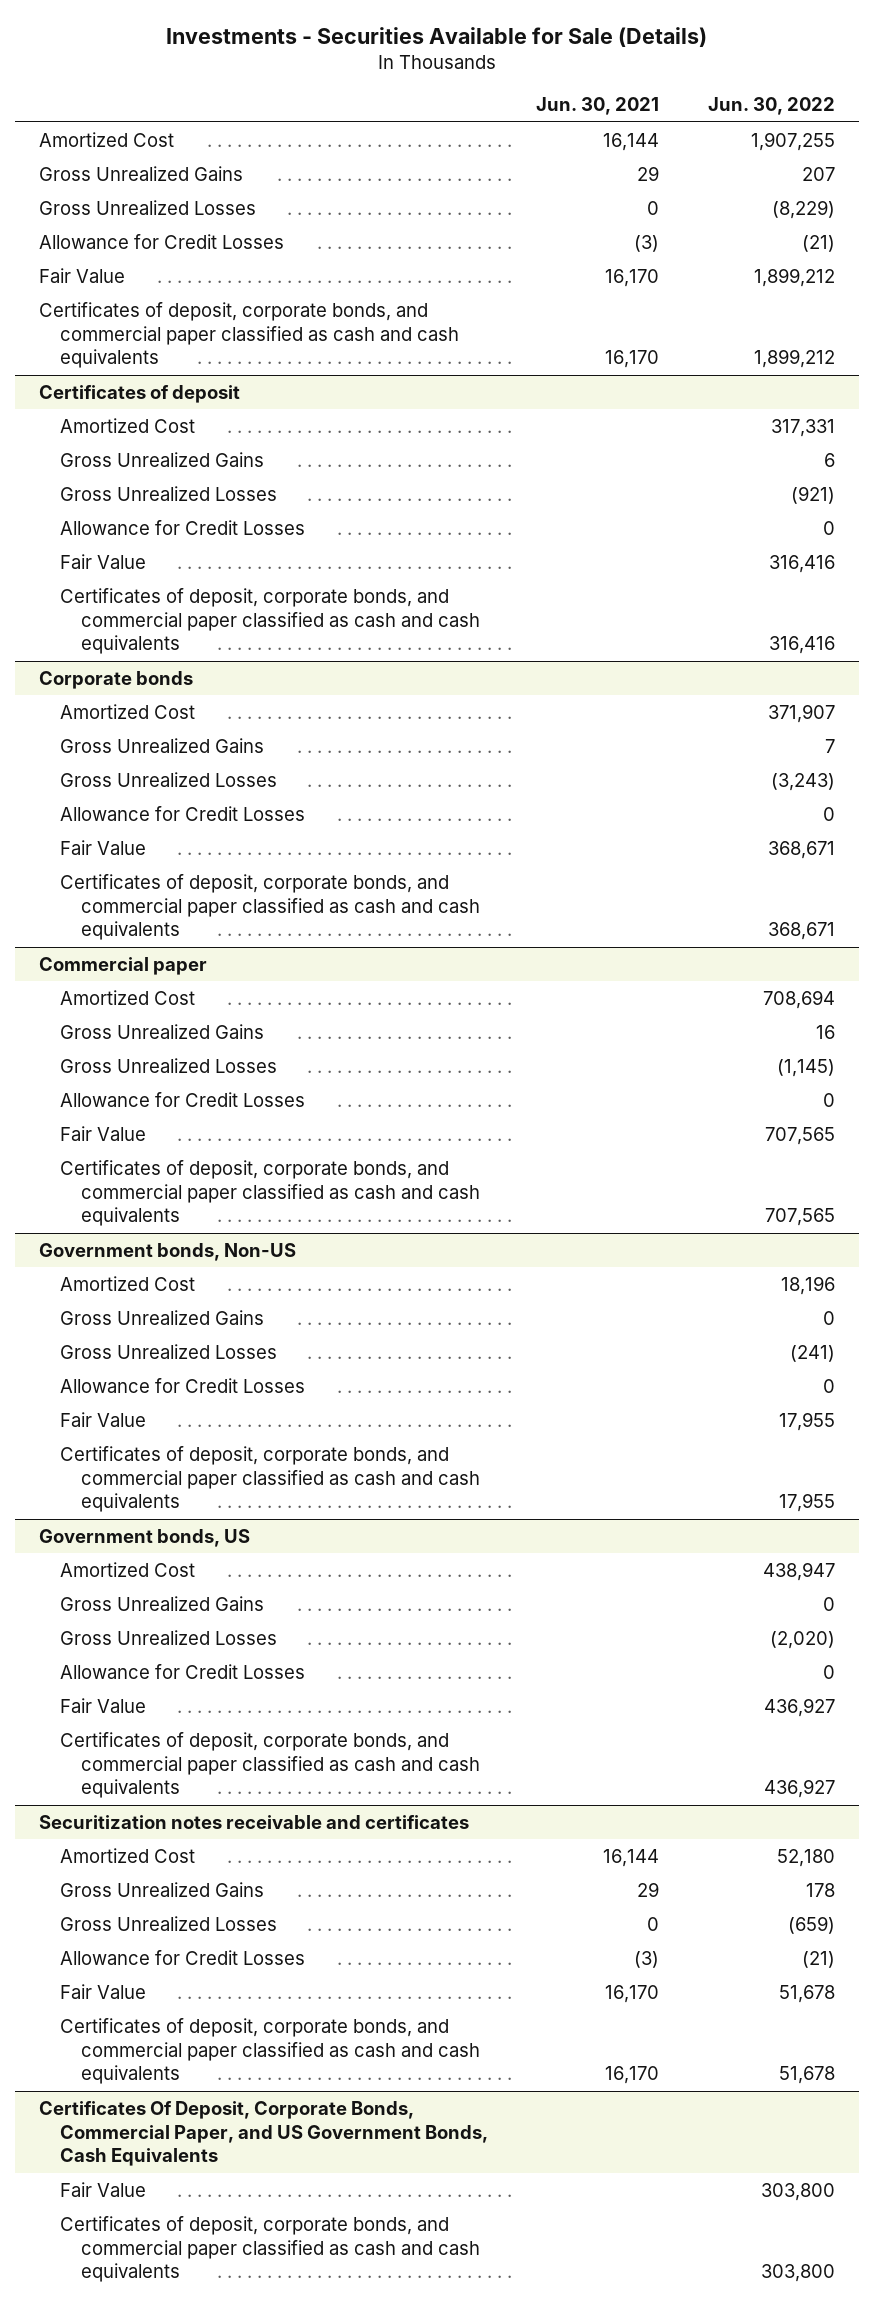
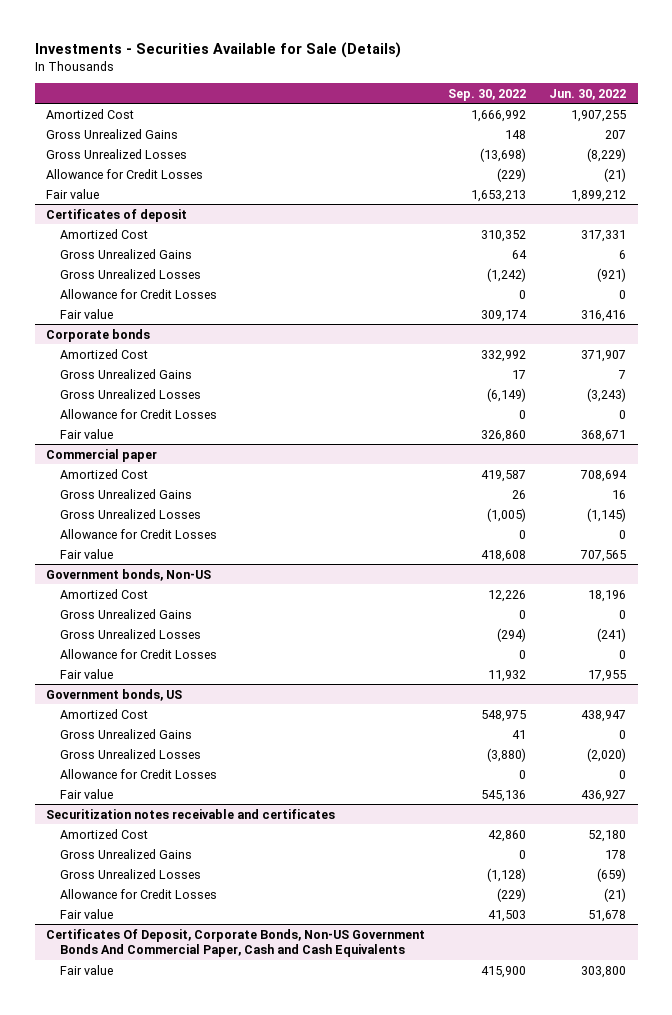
- | Jun. 30, 2021 | Jun. 30, 2022
+ | Sep. 30, 2022 | Jun. 30, 2022
- Fair Value | 16,170 | 1,899,212
- Certificates of deposit, corporate bonds, and commercial paper classified as cash and cash equivalents | 16,170 | 1,899,212
+ Fair value | 1,653,213 | 1,899,212
@ Certificates of deposit
- Fair Value | | 316,416
- Certificates of deposit, corporate bonds, and commercial paper classified as cash and cash equivalents | | 316,416
+ Fair value | 309,174 | 316,416
@ Corporate bonds
- Fair Value | | 368,671
- Certificates of deposit, corporate bonds, and commercial paper classified as cash and cash equivalents | | 368,671
+ Fair value | 326,860 | 368,671
@ Commercial paper
- Fair Value | | 707,565
- Certificates of deposit, corporate bonds, and commercial paper classified as cash and cash equivalents | | 707,565
+ Fair value | 418,608 | 707,565
@ Government bonds, Non-US
- Fair Value | | 17,955
- Certificates of deposit, corporate bonds, and commercial paper classified as cash and cash equivalents | | 17,955
+ Fair value | 11,932 | 17,955
@ Government bonds, US
- Fair Value | | 436,927
- Certificates of deposit, corporate bonds, and commercial paper classified as cash and cash equivalents | | 436,927
+ Fair value | 545,136 | 436,927
@ Securitization notes receivable and certificates
- Fair Value | 16,170 | 51,678
- Certificates of deposit, corporate bonds, and commercial paper classified as cash and cash equivalents | 16,170 | 51,678
- Certificates Of Deposit, Corporate Bonds, Commercial Paper, and US Government Bonds, Cash Equivalents
- Fair Value | | 303,800
- Certificates of deposit, corporate bonds, and commercial paper classified as cash and cash equivalents | | 303,800
@ Securitization notes receivable and certificates
+ Fair value | 41,503 | 51,678
+ Certificates Of Deposit, Corporate Bonds, Non-US Government Bonds And Commercial Paper, Cash and Cash Equivalents
+ Fair value | 415,900 | 303,800

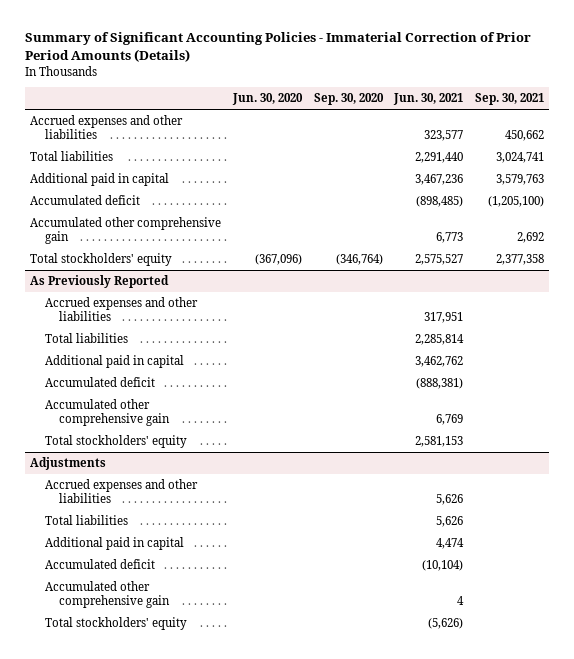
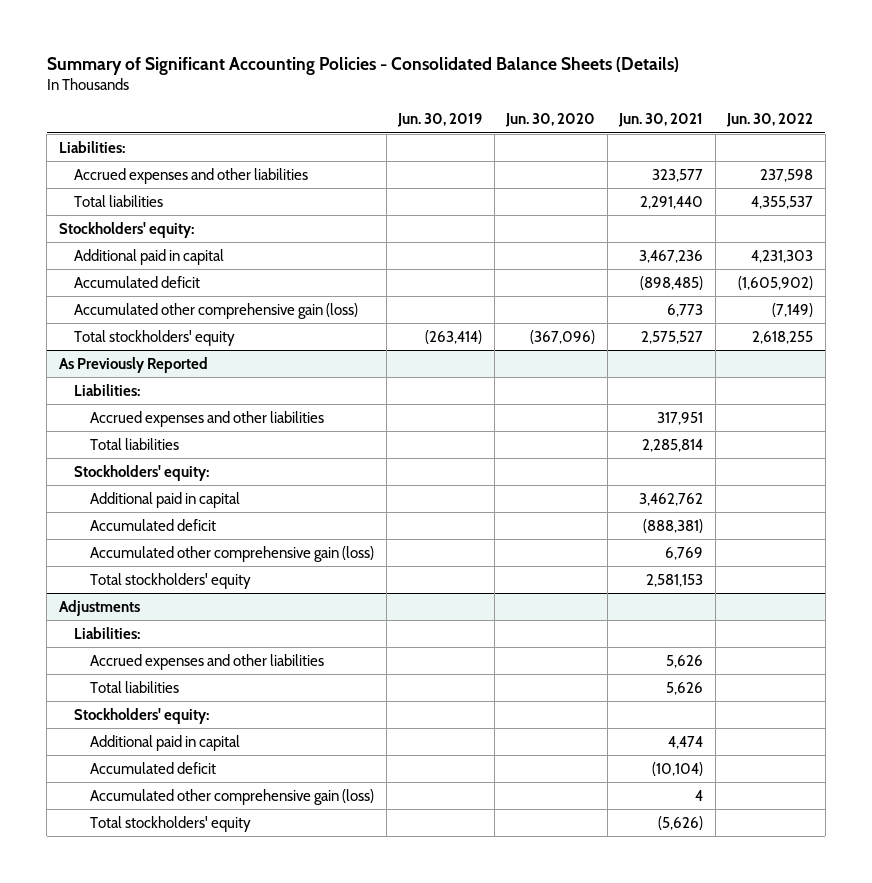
- Summary of Significant Accounting Policies - Immaterial Correction of Prior Period Amounts (Details)
+ Summary of Significant Accounting Policies - Consolidated Balance Sheets (Details)
- | Jun. 30, 2020 | Sep. 30, 2020 | Jun. 30, 2021 | Sep. 30, 2021
+ | Jun. 30, 2019 | Jun. 30, 2020 | Jun. 30, 2021 | Jun. 30, 2022
+ Liabilities:
+ Stockholders' equity:
- Accumulated other comprehensive gain | | | 6,773 | 2,692
+ Accumulated other comprehensive gain (loss) | | | 6,773 | (7,149)
@ As Previously Reported
+ Liabilities:
+ Stockholders' equity:
- Accumulated other comprehensive gain | | | 6,769 |
+ Accumulated other comprehensive gain (loss) | | | 6,769 |
@ Adjustments
+ Liabilities:
+ Stockholders' equity:
- Accumulated other comprehensive gain | | | 4 |
+ Accumulated other comprehensive gain (loss) | | | 4 |

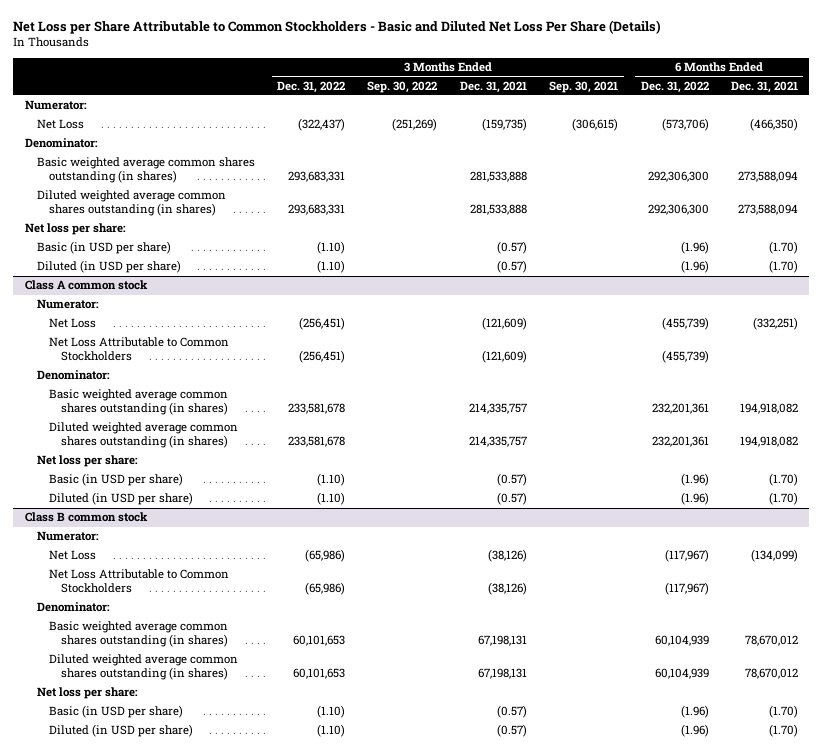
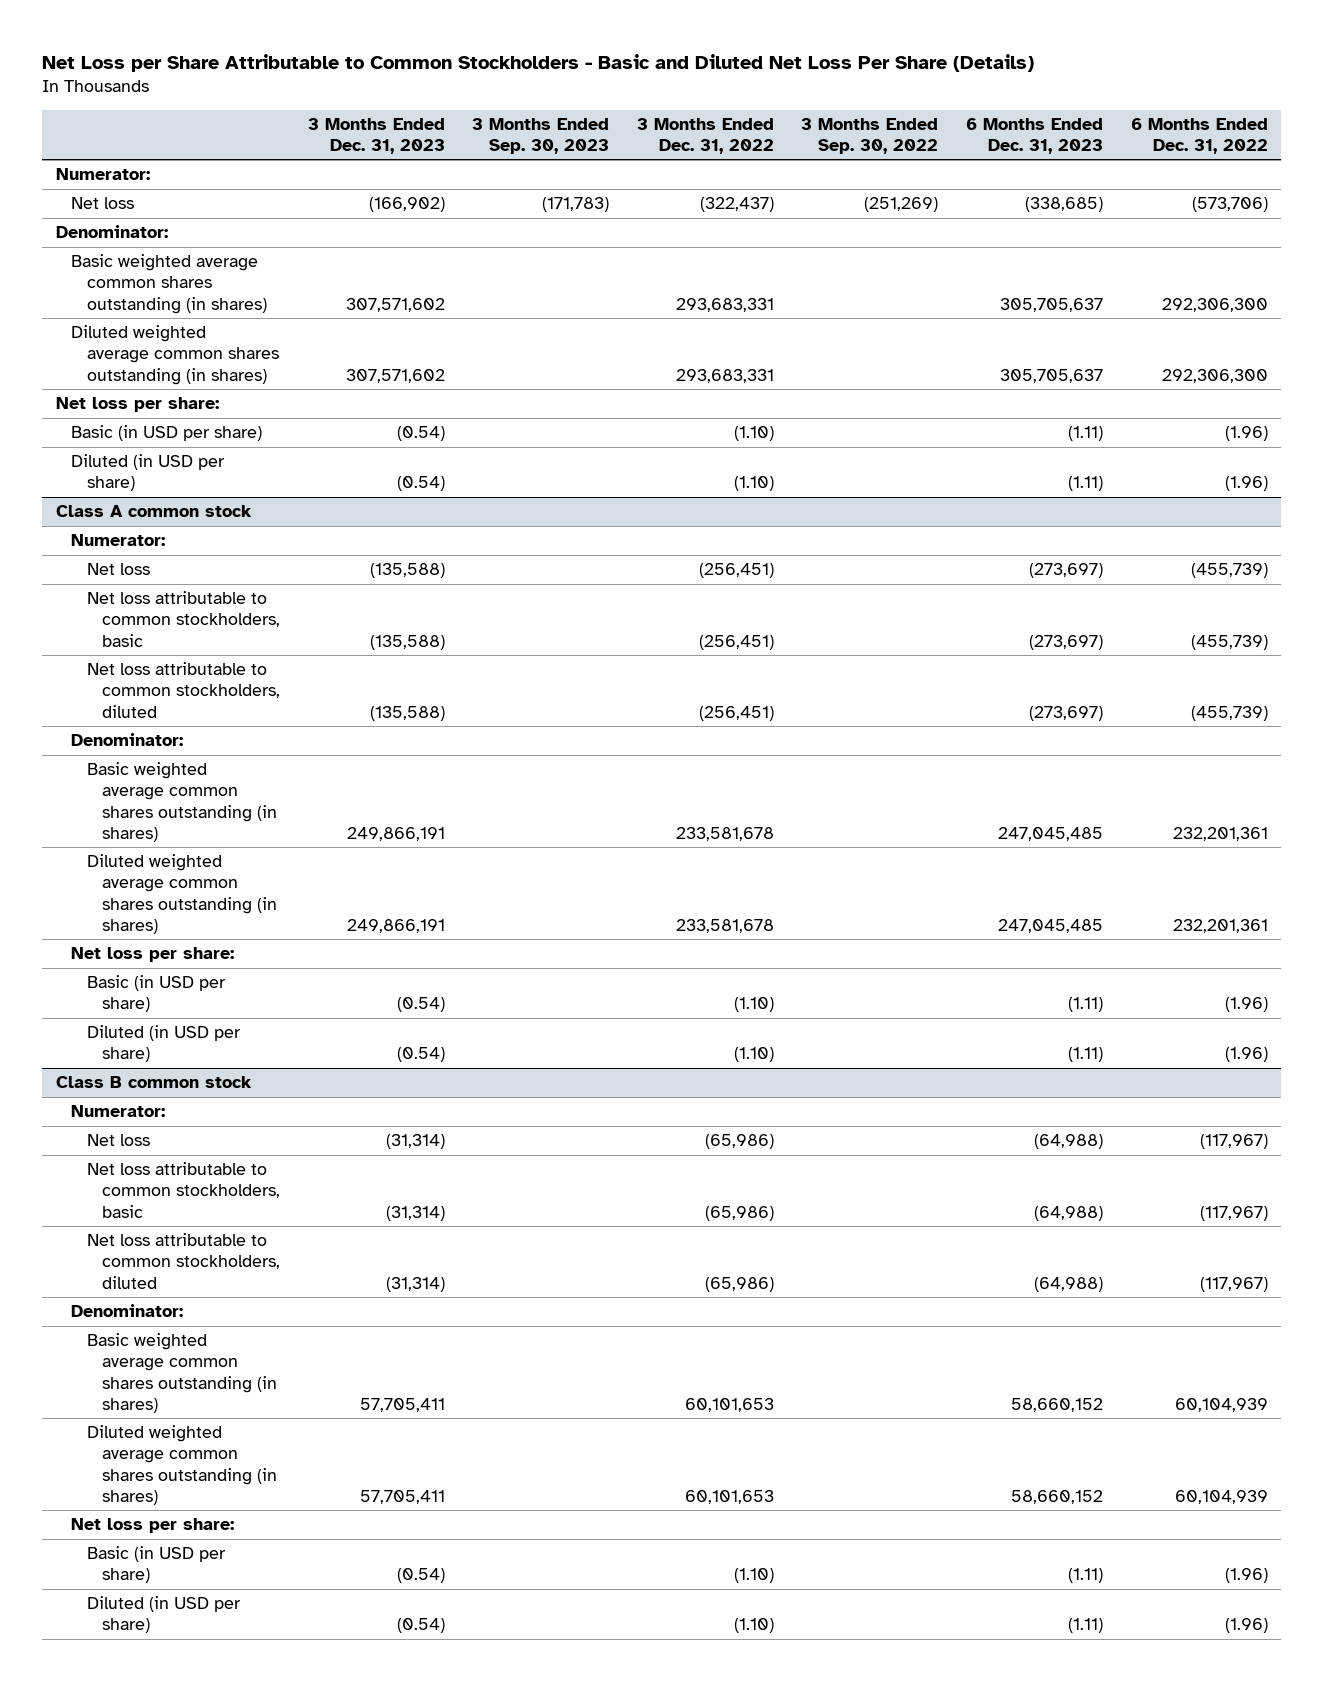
- | 3 Months Ended Dec. 31, 2022 | 3 Months Ended Sep. 30, 2022 | 3 Months Ended Dec. 31, 2021 | 3 Months Ended Sep. 30, 2021 | 6 Months Ended Dec. 31, 2022 | 6 Months Ended Dec. 31, 2021
+ | 3 Months Ended Dec. 31, 2023 | 3 Months Ended Sep. 30, 2023 | 3 Months Ended Dec. 31, 2022 | 3 Months Ended Sep. 30, 2022 | 6 Months Ended Dec. 31, 2023 | 6 Months Ended Dec. 31, 2022
- Net Loss | (322,437) | (251,269) | (159,735) | (306,615) | (573,706) | (466,350)
+ Net loss | (166,902) | (171,783) | (322,437) | (251,269) | (338,685) | (573,706)
@ Class A common stock
- Net Loss | (256,451) | | (121,609) | | (455,739) | (332,251)
- Net Loss Attributable to Common Stockholders | (256,451) | | (121,609) | | (455,739) |
+ Net loss | (135,588) | | (256,451) | | (273,697) | (455,739)
+ Net loss attributable to common stockholders, basic | (135,588) | | (256,451) | | (273,697) | (455,739)
+ Net loss attributable to common stockholders, diluted | (135,588) | | (256,451) | | (273,697) | (455,739)
@ Class B common stock
- Net Loss | (65,986) | | (38,126) | | (117,967) | (134,099)
- Net Loss Attributable to Common Stockholders | (65,986) | | (38,126) | | (117,967) |
+ Net loss | (31,314) | | (65,986) | | (64,988) | (117,967)
+ Net loss attributable to common stockholders, basic | (31,314) | | (65,986) | | (64,988) | (117,967)
+ Net loss attributable to common stockholders, diluted | (31,314) | | (65,986) | | (64,988) | (117,967)

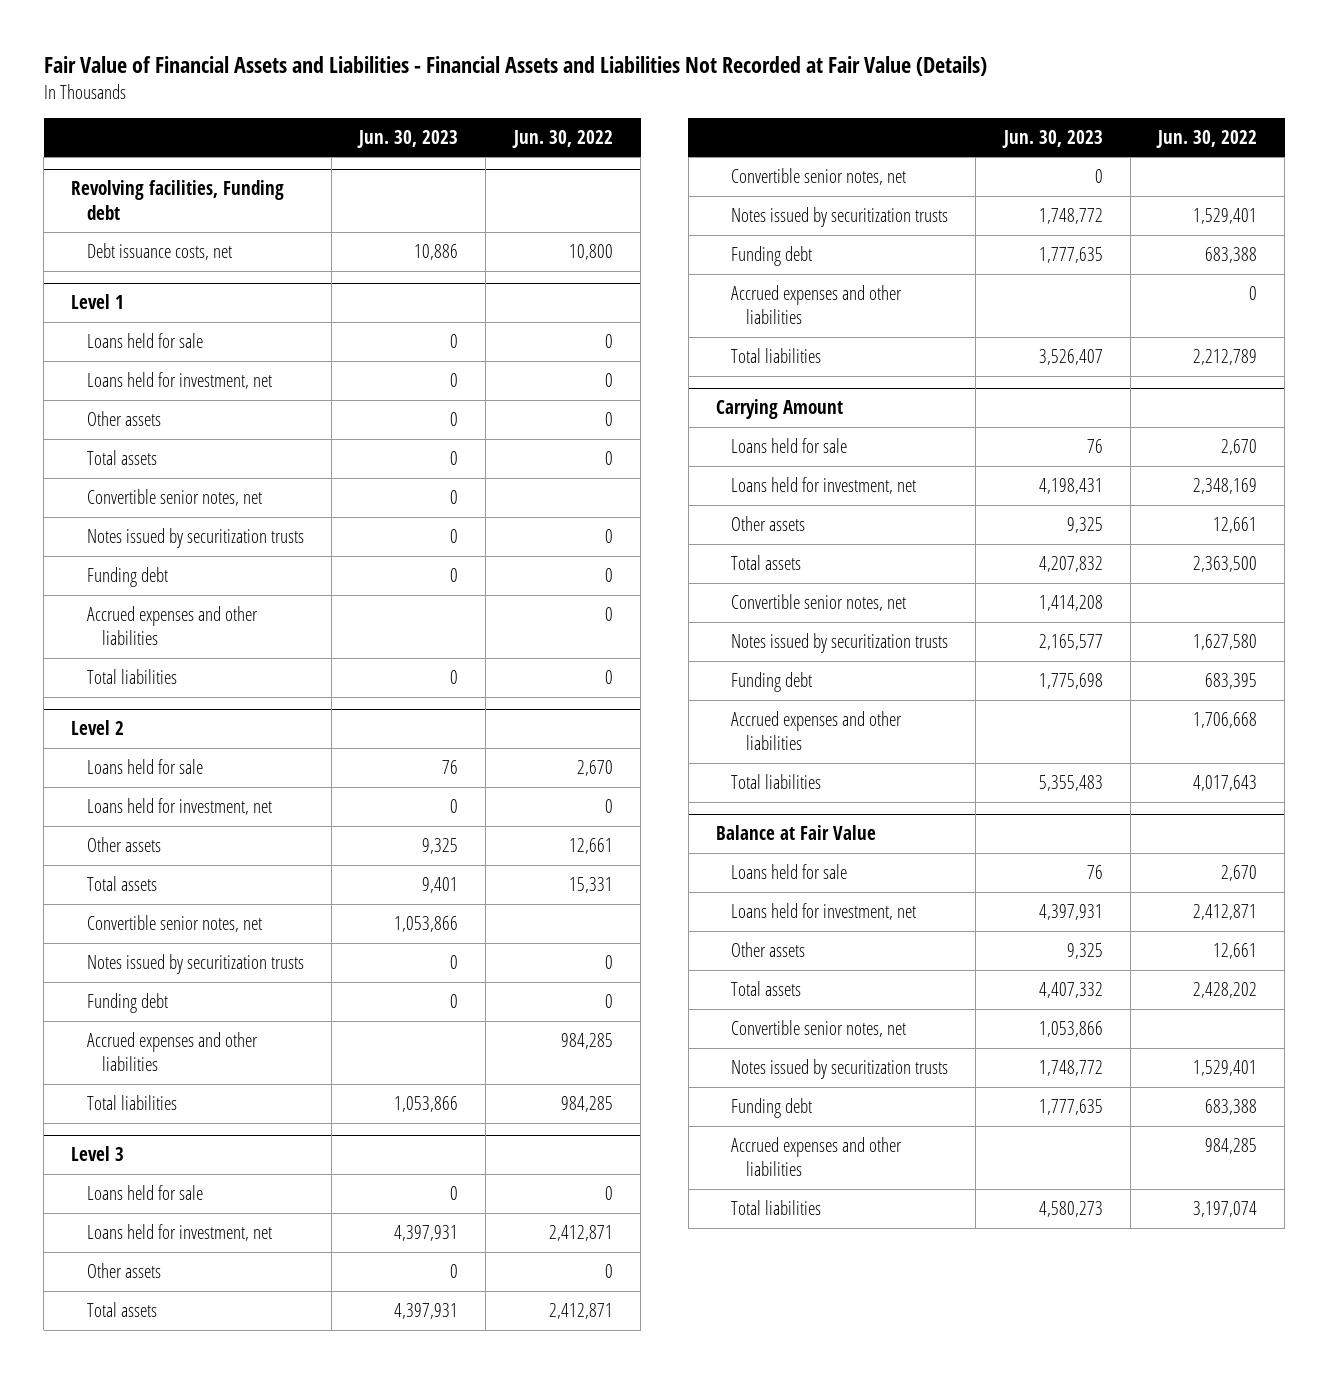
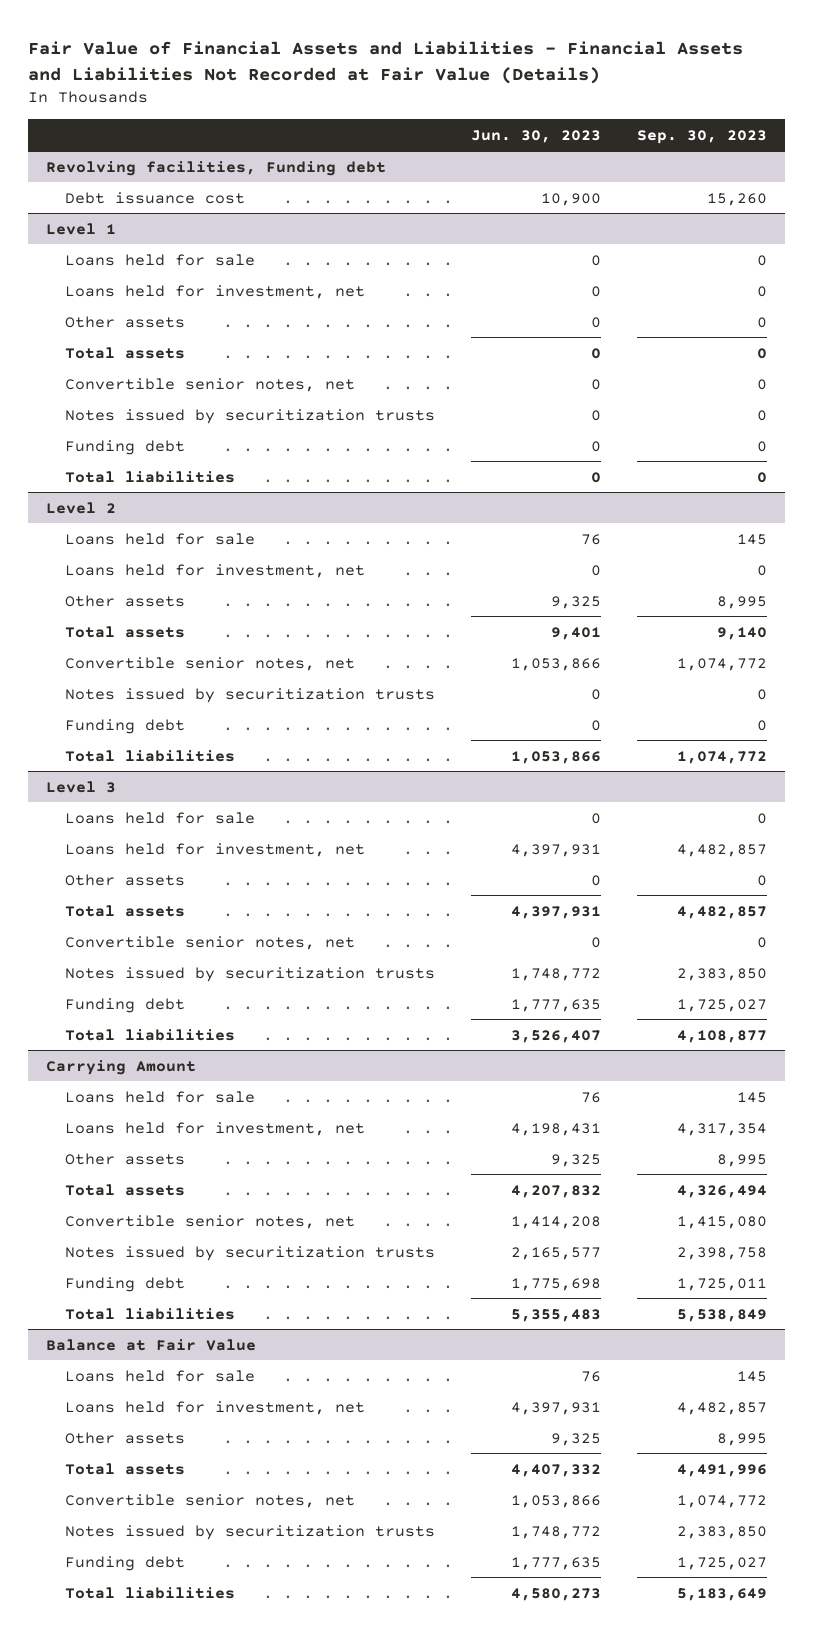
- | Jun. 30, 2023 | Jun. 30, 2022
+ | Jun. 30, 2023 | Sep. 30, 2023
@ Revolving facilities, Funding debt
- Debt issuance costs, net | 10,886 | 10,800
+ Debt issuance cost | 10,900 | 15,260
@ Level 1
- Accrued expenses and other liabilities | | 0
@ Level 2
- Accrued expenses and other liabilities | | 984,285
@ Level 3
- Accrued expenses and other liabilities | | 0
@ Carrying Amount
- Accrued expenses and other liabilities | | 1,706,668
@ Balance at Fair Value
- Accrued expenses and other liabilities | | 984,285

